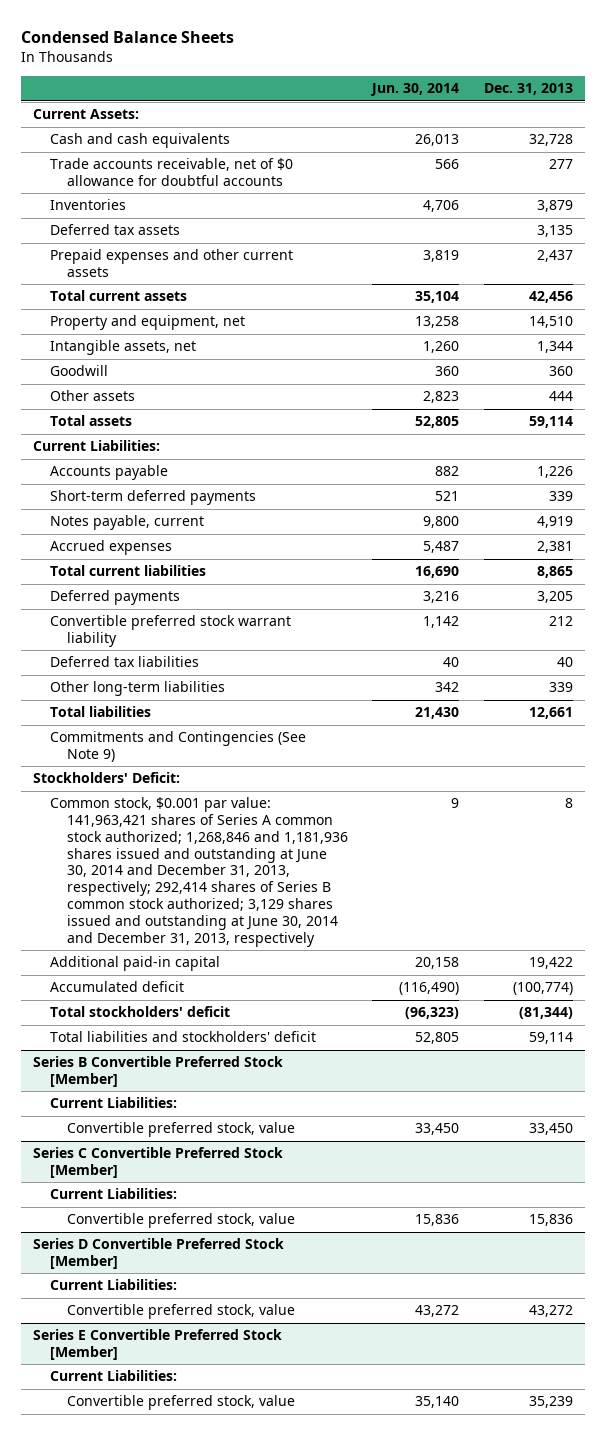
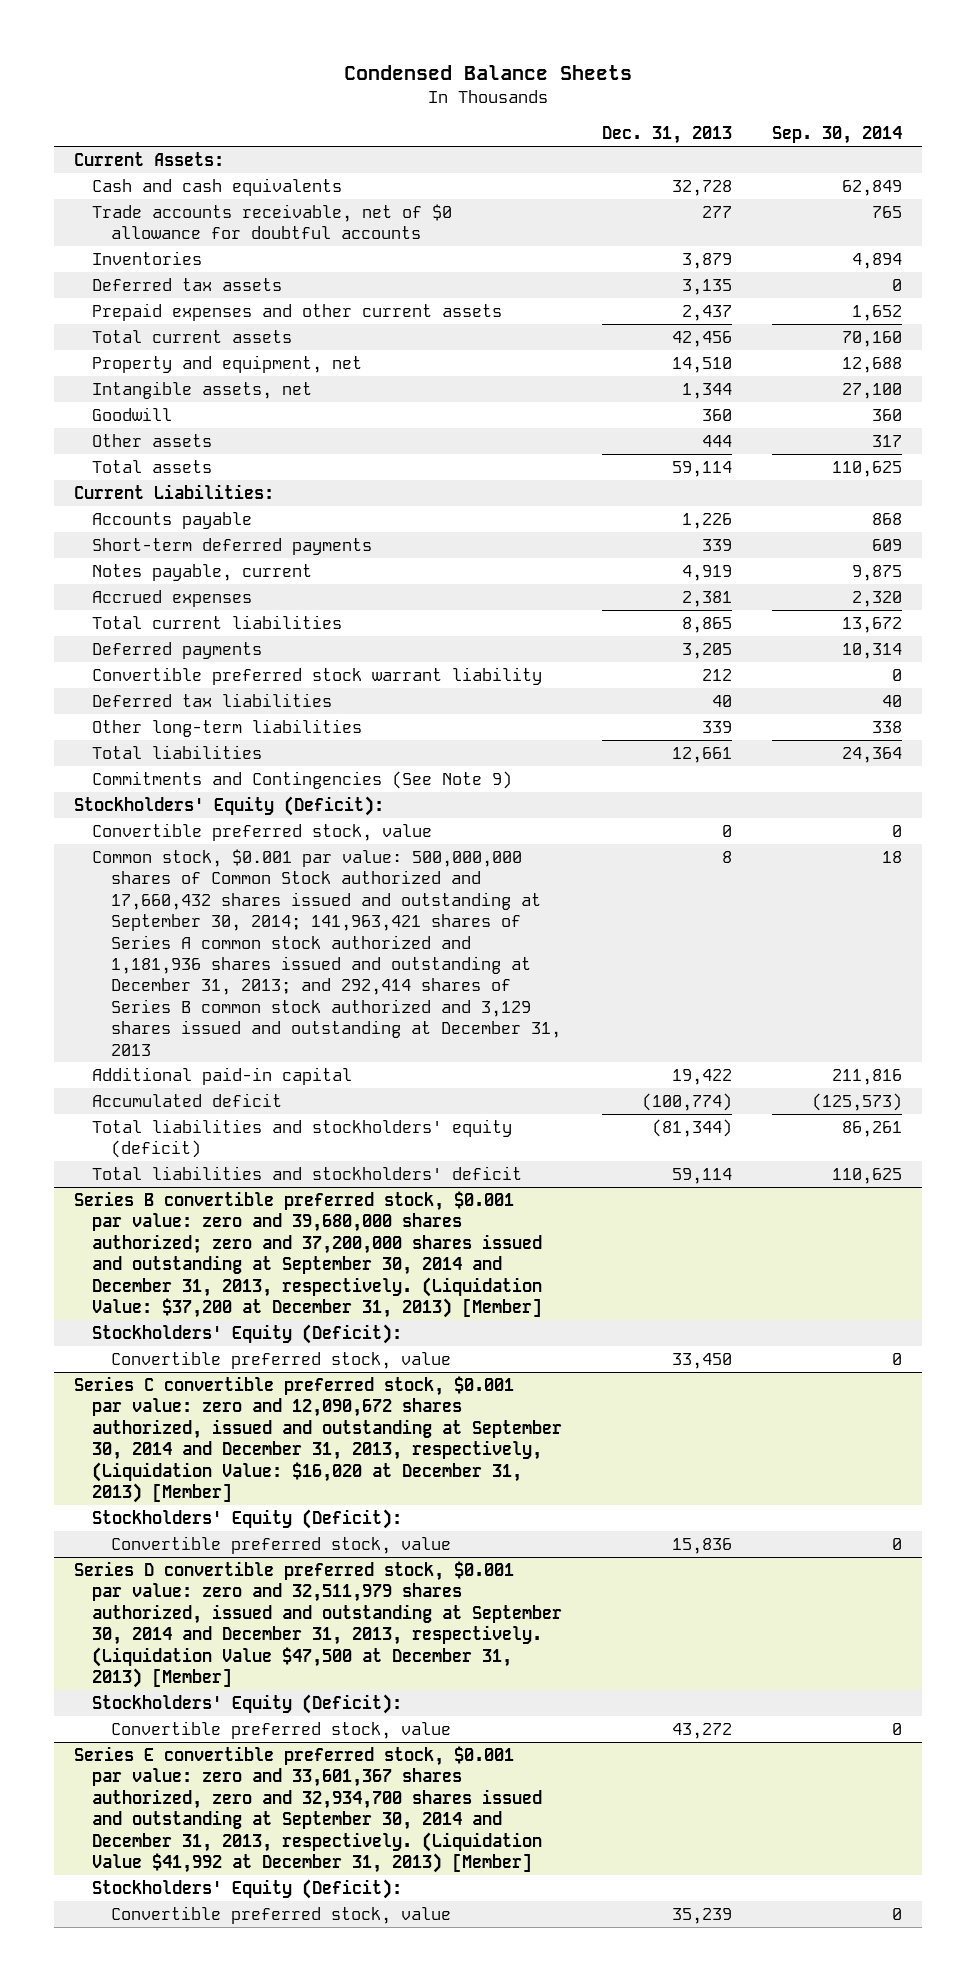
- | Jun. 30, 2014 | Dec. 31, 2013
+ | Dec. 31, 2013 | Sep. 30, 2014
- Stockholders' Deficit:
- Common stock, $0.001 par value: 141,963,421 shares of Series A common stock authorized; 1,268,846 and 1,181,936 shares issued and outstanding at June 30, 2014 and December 31, 2013, respectively; 292,414 shares of Series B common stock authorized; 3,129 shares issued and outstanding at June 30, 2014 and December 31, 2013, respectively | 9 | 8
+ Stockholders' Equity (Deficit):
+ Convertible preferred stock, value | 0 | 0
+ Common stock, $0.001 par value: 500,000,000 shares of Common Stock authorized and 17,660,432 shares issued and outstanding at September 30, 2014; 141,963,421 shares of Series A common stock authorized and 1,181,936 shares issued and outstanding at December 31, 2013; and 292,414 shares of Series B common stock authorized and 3,129 shares issued and outstanding at December 31, 2013 | 8 | 18
- Total stockholders' deficit | (96,323) | (81,344)
+ Total liabilities and stockholders' equity (deficit) | (81,344) | 86,261
- Series B Convertible Preferred Stock [Member]
- Current Liabilities:
+ Series B convertible preferred stock, $0.001 par value: zero and 39,680,000 shares authorized; zero and 37,200,000 shares issued and outstanding at September 30, 2014 and December 31, 2013, respectively. (Liquidation Value: $37,200 at December 31, 2013) [Member]
+ Stockholders' Equity (Deficit):
- Series C Convertible Preferred Stock [Member]
- Current Liabilities:
+ Series C convertible preferred stock, $0.001 par value: zero and 12,090,672 shares authorized, issued and outstanding at September 30, 2014 and December 31, 2013, respectively, (Liquidation Value: $16,020 at December 31, 2013) [Member]
+ Stockholders' Equity (Deficit):
- Series D Convertible Preferred Stock [Member]
- Current Liabilities:
+ Series D convertible preferred stock, $0.001 par value: zero and 32,511,979 shares authorized, issued and outstanding at September 30, 2014 and December 31, 2013, respectively. (Liquidation Value $47,500 at December 31, 2013) [Member]
+ Stockholders' Equity (Deficit):
- Series E Convertible Preferred Stock [Member]
- Current Liabilities:
+ Series E convertible preferred stock, $0.001 par value: zero and 33,601,367 shares authorized, zero and 32,934,700 shares issued and outstanding at September 30, 2014 and December 31, 2013, respectively. (Liquidation Value $41,992 at December 31, 2013) [Member]
+ Stockholders' Equity (Deficit):

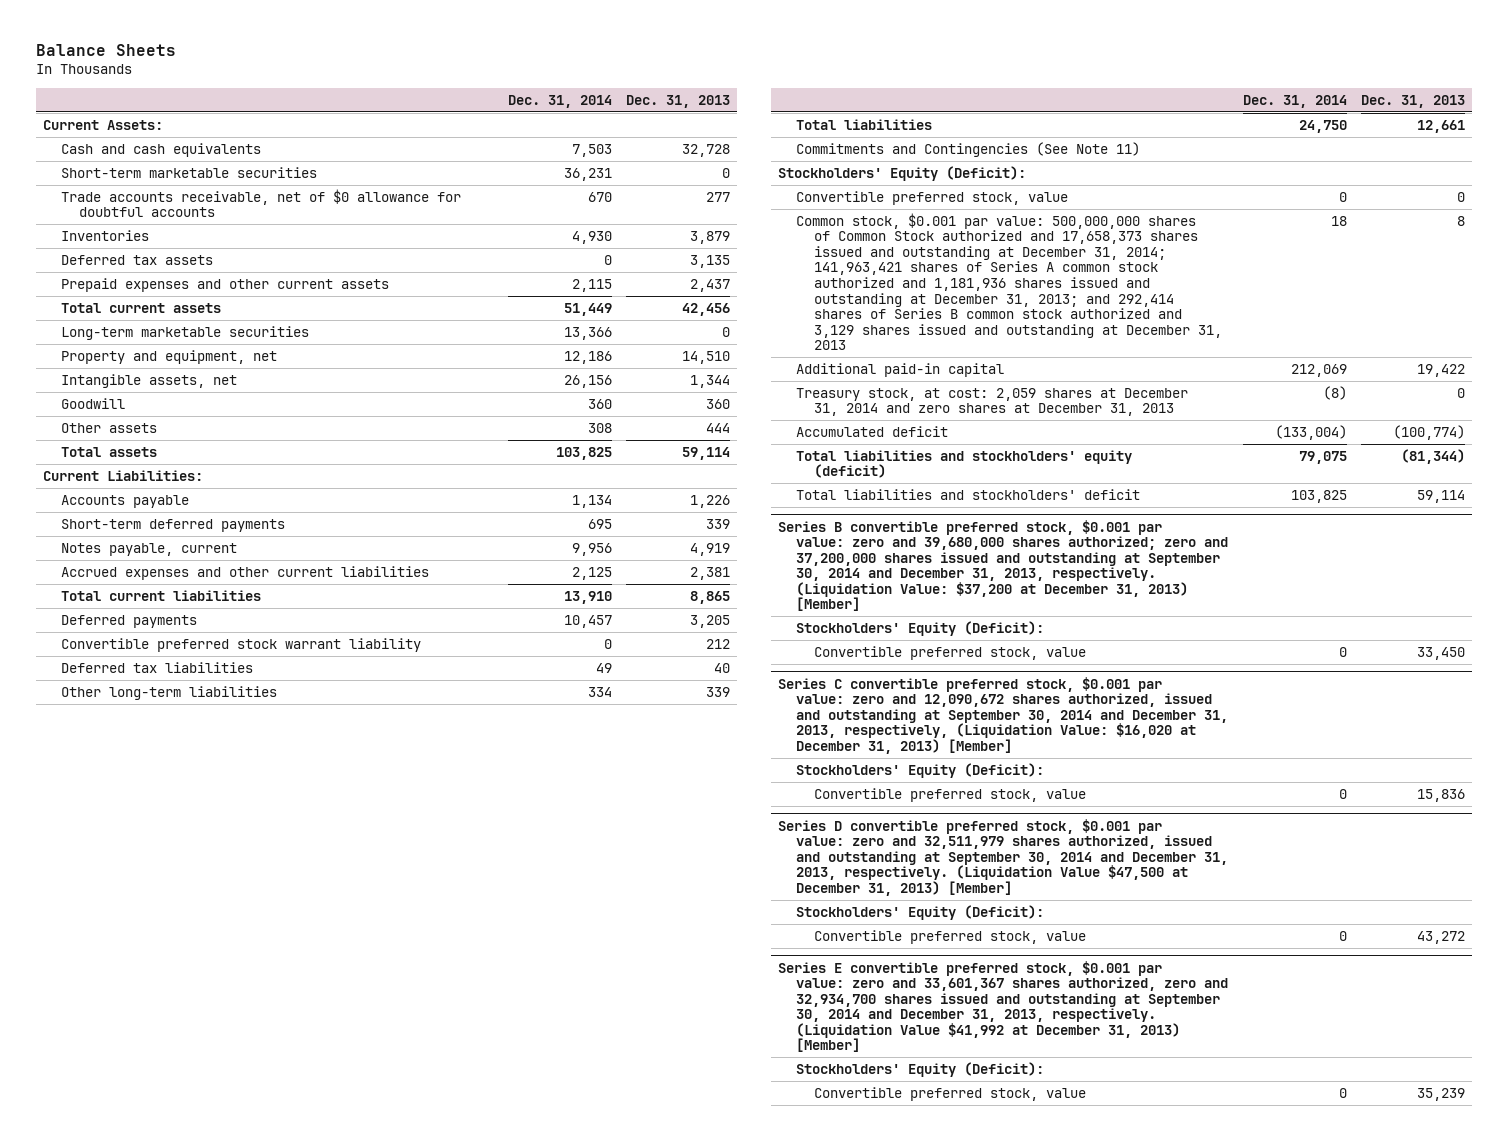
- Condensed Balance Sheets
+ Balance Sheets
- | Dec. 31, 2013 | Sep. 30, 2014
+ | Dec. 31, 2014 | Dec. 31, 2013
+ Short-term marketable securities | 36,231 | 0
+ Long-term marketable securities | 13,366 | 0
- Accrued expenses | 2,381 | 2,320
+ Accrued expenses and other current liabilities | 2,125 | 2,381
- Commitments and Contingencies (See Note 9)
+ Commitments and Contingencies (See Note 11)
- Common stock, $0.001 par value: 500,000,000 shares of Common Stock authorized and 17,660,432 shares issued and outstanding at September 30, 2014; 141,963,421 shares of Series A common stock authorized and 1,181,936 shares issued and outstanding at December 31, 2013; and 292,414 shares of Series B common stock authorized and 3,129 shares issued and outstanding at December 31, 2013 | 8 | 18
+ Common stock, $0.001 par value: 500,000,000 shares of Common Stock authorized and 17,658,373 shares issued and outstanding at December 31, 2014; 141,963,421 shares of Series A common stock authorized and 1,181,936 shares issued and outstanding at December 31, 2013; and 292,414 shares of Series B common stock authorized and 3,129 shares issued and outstanding at December 31, 2013 | 18 | 8
+ Treasury stock, at cost: 2,059 shares at December 31, 2014 and zero shares at December 31, 2013 | (8) | 0

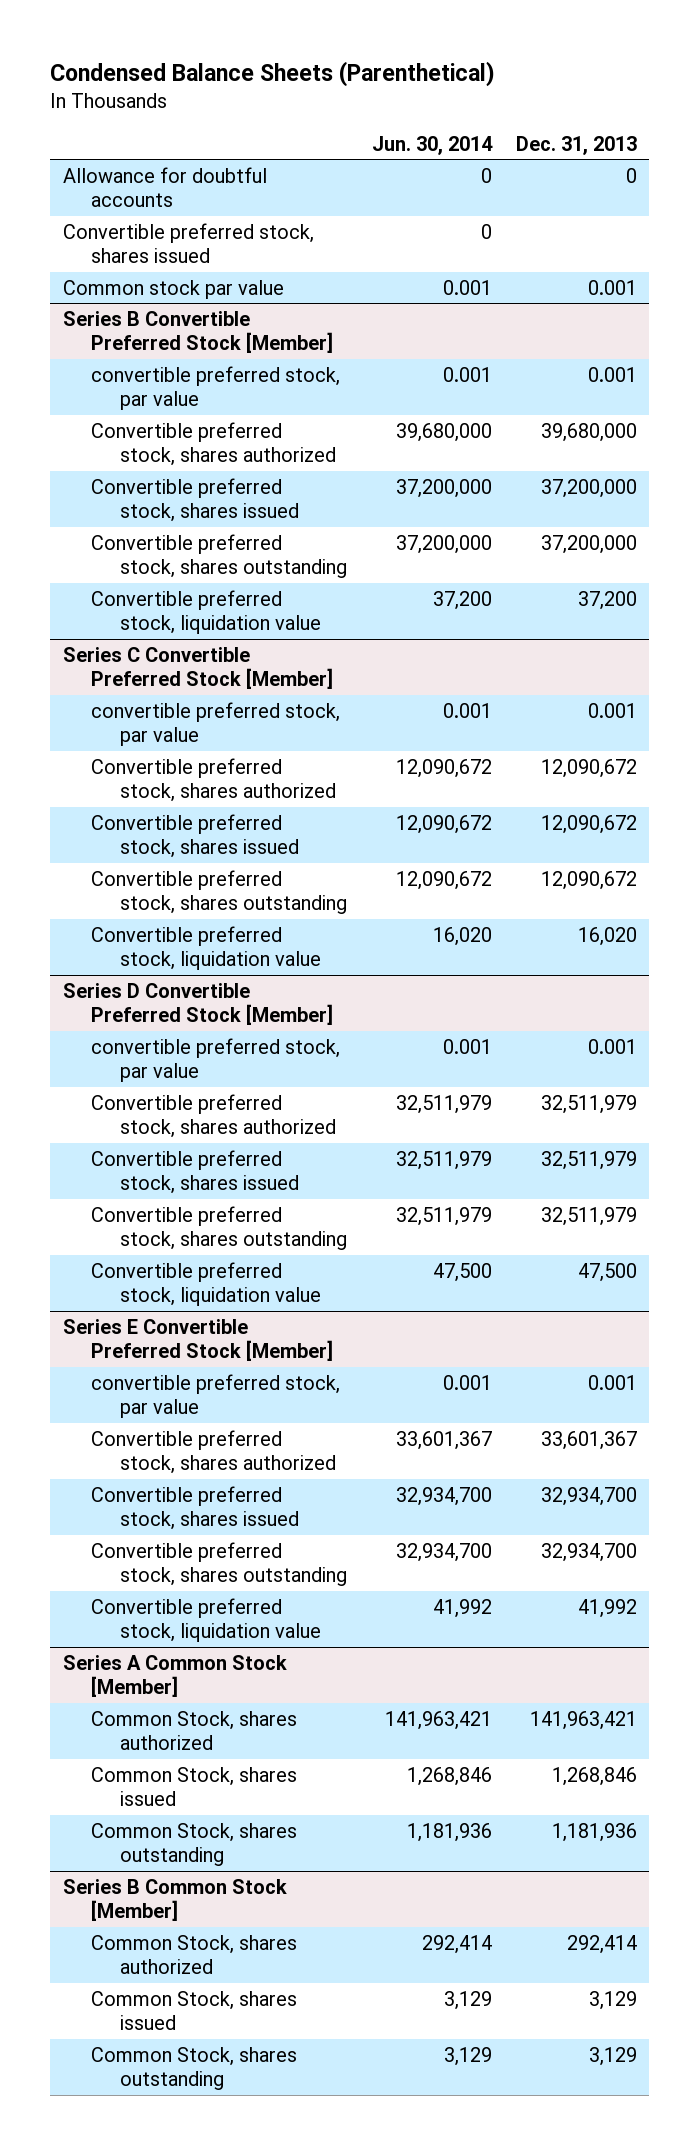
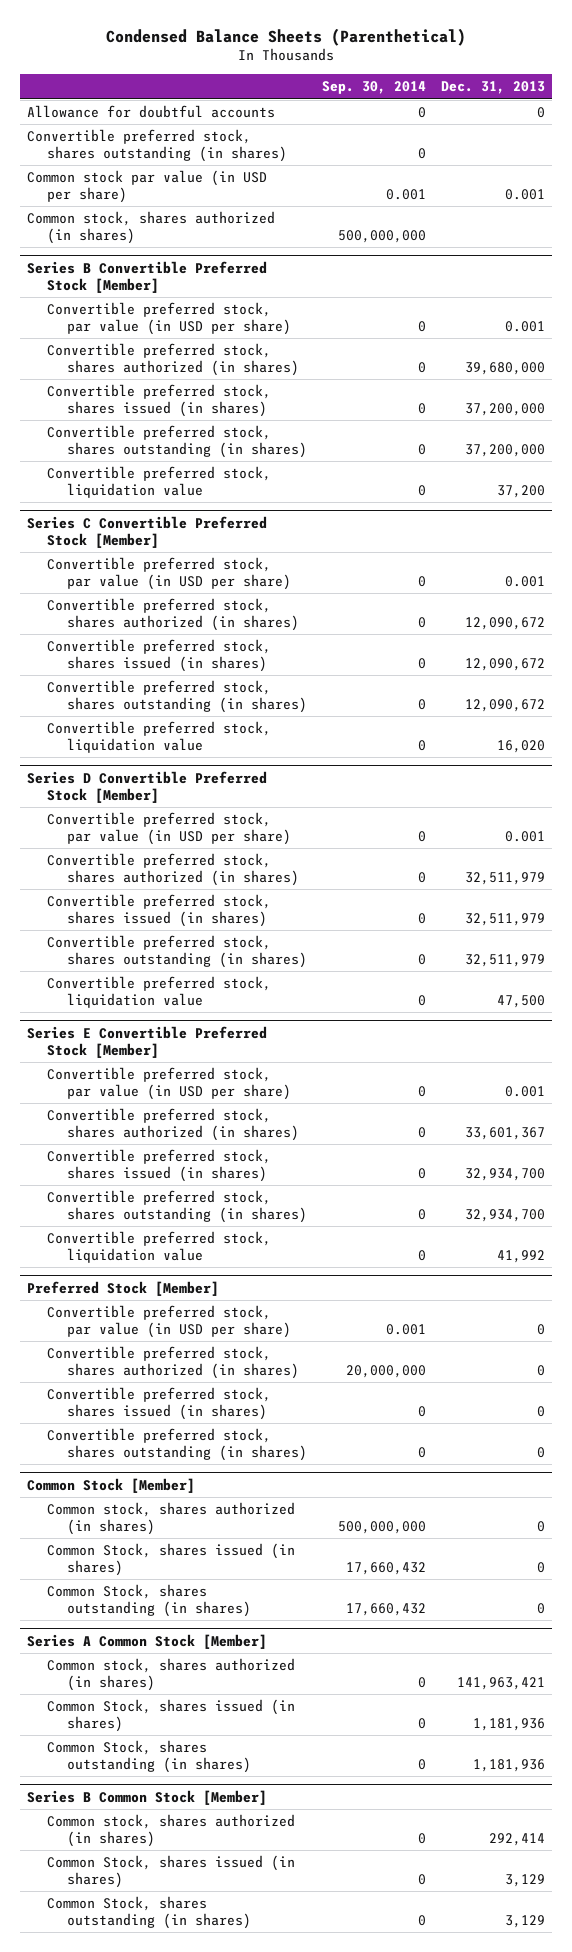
- | Jun. 30, 2014 | Dec. 31, 2013
+ | Sep. 30, 2014 | Dec. 31, 2013
- Convertible preferred stock, shares issued | 0 |
- Common stock par value | 0.001 | 0.001
+ Convertible preferred stock, shares outstanding (in shares) | 0 |
+ Common stock par value (in USD per share) | 0.001 | 0.001
+ Common stock, shares authorized (in shares) | 500,000,000 |
@ Series B Convertible Preferred Stock [Member]
- convertible preferred stock, par value | 0.001 | 0.001
- Convertible preferred stock, shares authorized | 39,680,000 | 39,680,000
- Convertible preferred stock, shares issued | 37,200,000 | 37,200,000
- Convertible preferred stock, shares outstanding | 37,200,000 | 37,200,000
+ Convertible preferred stock, par value (in USD per share) | 0 | 0.001
+ Convertible preferred stock, shares authorized (in shares) | 0 | 39,680,000
+ Convertible preferred stock, shares issued (in shares) | 0 | 37,200,000
+ Convertible preferred stock, shares outstanding (in shares) | 0 | 37,200,000
@ Series C Convertible Preferred Stock [Member]
- convertible preferred stock, par value | 0.001 | 0.001
- Convertible preferred stock, shares authorized | 12,090,672 | 12,090,672
- Convertible preferred stock, shares issued | 12,090,672 | 12,090,672
- Convertible preferred stock, shares outstanding | 12,090,672 | 12,090,672
+ Convertible preferred stock, par value (in USD per share) | 0 | 0.001
+ Convertible preferred stock, shares authorized (in shares) | 0 | 12,090,672
+ Convertible preferred stock, shares issued (in shares) | 0 | 12,090,672
+ Convertible preferred stock, shares outstanding (in shares) | 0 | 12,090,672
@ Series D Convertible Preferred Stock [Member]
- convertible preferred stock, par value | 0.001 | 0.001
- Convertible preferred stock, shares authorized | 32,511,979 | 32,511,979
- Convertible preferred stock, shares issued | 32,511,979 | 32,511,979
- Convertible preferred stock, shares outstanding | 32,511,979 | 32,511,979
+ Convertible preferred stock, par value (in USD per share) | 0 | 0.001
+ Convertible preferred stock, shares authorized (in shares) | 0 | 32,511,979
+ Convertible preferred stock, shares issued (in shares) | 0 | 32,511,979
+ Convertible preferred stock, shares outstanding (in shares) | 0 | 32,511,979
@ Series E Convertible Preferred Stock [Member]
- convertible preferred stock, par value | 0.001 | 0.001
- Convertible preferred stock, shares authorized | 33,601,367 | 33,601,367
- Convertible preferred stock, shares issued | 32,934,700 | 32,934,700
- Convertible preferred stock, shares outstanding | 32,934,700 | 32,934,700
+ Convertible preferred stock, par value (in USD per share) | 0 | 0.001
+ Convertible preferred stock, shares authorized (in shares) | 0 | 33,601,367
+ Convertible preferred stock, shares issued (in shares) | 0 | 32,934,700
+ Convertible preferred stock, shares outstanding (in shares) | 0 | 32,934,700
+ Preferred Stock [Member]
+ Convertible preferred stock, par value (in USD per share) | 0.001 | 0
+ Convertible preferred stock, shares authorized (in shares) | 20,000,000 | 0
+ Convertible preferred stock, shares issued (in shares) | 0 | 0
+ Convertible preferred stock, shares outstanding (in shares) | 0 | 0
+ Common Stock [Member]
+ Common stock, shares authorized (in shares) | 500,000,000 | 0
+ Common Stock, shares issued (in shares) | 17,660,432 | 0
+ Common Stock, shares outstanding (in shares) | 17,660,432 | 0
@ Series A Common Stock [Member]
- Common Stock, shares authorized | 141,963,421 | 141,963,421
- Common Stock, shares issued | 1,268,846 | 1,268,846
- Common Stock, shares outstanding | 1,181,936 | 1,181,936
+ Common stock, shares authorized (in shares) | 0 | 141,963,421
+ Common Stock, shares issued (in shares) | 0 | 1,181,936
+ Common Stock, shares outstanding (in shares) | 0 | 1,181,936
@ Series B Common Stock [Member]
- Common Stock, shares authorized | 292,414 | 292,414
- Common Stock, shares issued | 3,129 | 3,129
- Common Stock, shares outstanding | 3,129 | 3,129
+ Common stock, shares authorized (in shares) | 0 | 292,414
+ Common Stock, shares issued (in shares) | 0 | 3,129
+ Common Stock, shares outstanding (in shares) | 0 | 3,129

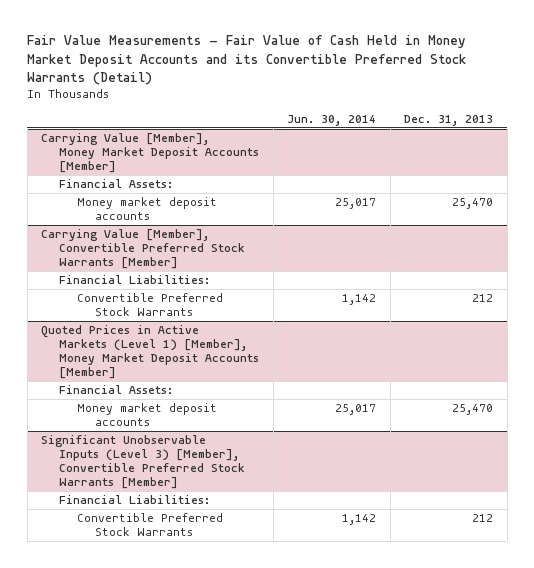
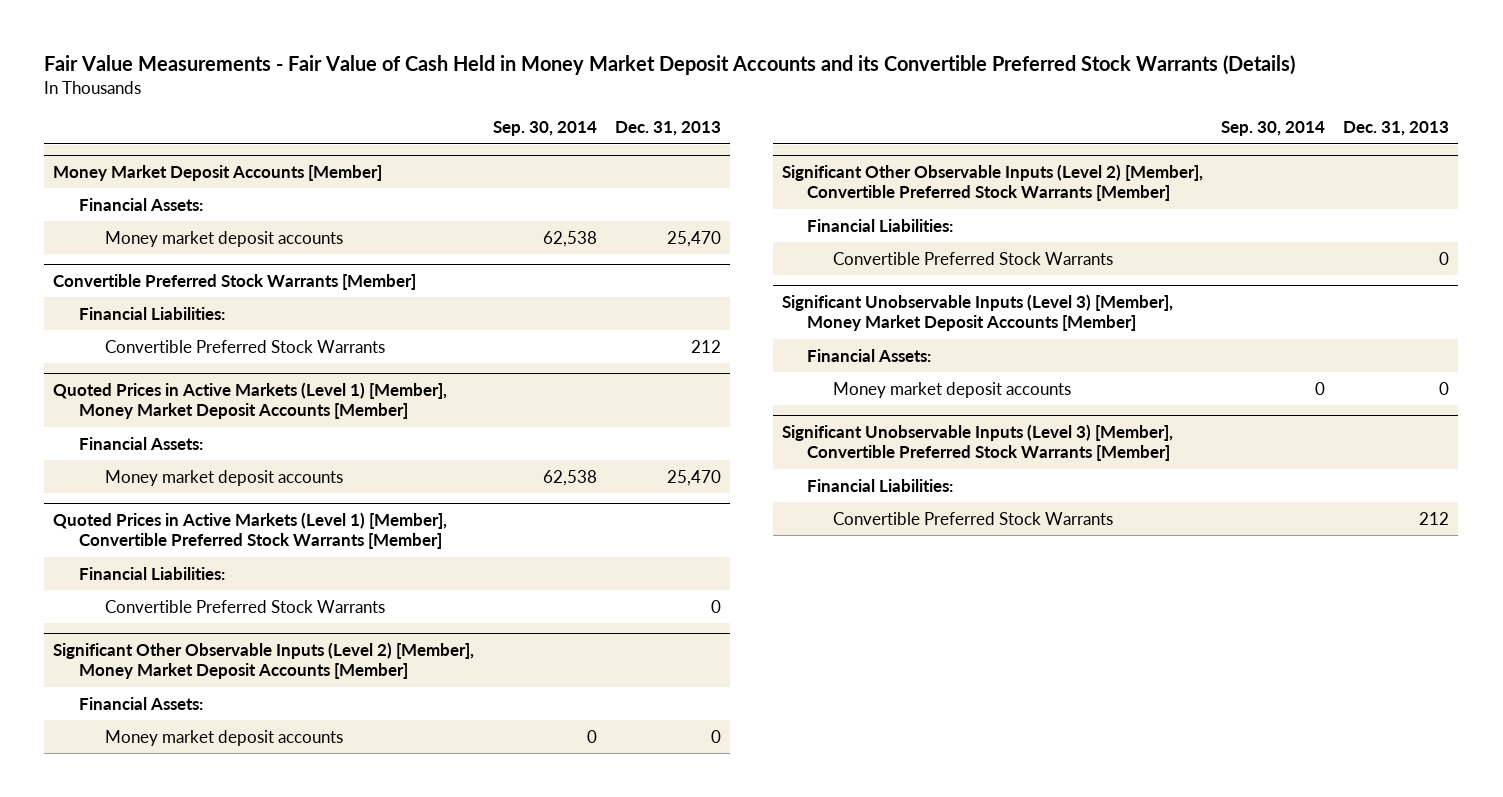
- Fair Value Measurements - Fair Value of Cash Held in Money Market Deposit Accounts and its Convertible Preferred Stock Warrants (Detail)
+ Fair Value Measurements - Fair Value of Cash Held in Money Market Deposit Accounts and its Convertible Preferred Stock Warrants (Details)
- | Jun. 30, 2014 | Dec. 31, 2013
+ | Sep. 30, 2014 | Dec. 31, 2013
- Carrying Value [Member], Money Market Deposit Accounts [Member]
+ Money Market Deposit Accounts [Member]
- Carrying Value [Member], Convertible Preferred Stock Warrants [Member]
+ Convertible Preferred Stock Warrants [Member]
+ Quoted Prices in Active Markets (Level 1) [Member], Convertible Preferred Stock Warrants [Member]
+ Financial Liabilities:
+ Convertible Preferred Stock Warrants | | 0
+ Significant Other Observable Inputs (Level 2) [Member], Money Market Deposit Accounts [Member]
+ Financial Assets:
+ Money market deposit accounts | 0 | 0
+ Significant Other Observable Inputs (Level 2) [Member], Convertible Preferred Stock Warrants [Member]
+ Financial Liabilities:
+ Convertible Preferred Stock Warrants | | 0
+ Significant Unobservable Inputs (Level 3) [Member], Money Market Deposit Accounts [Member]
+ Financial Assets:
+ Money market deposit accounts | 0 | 0

